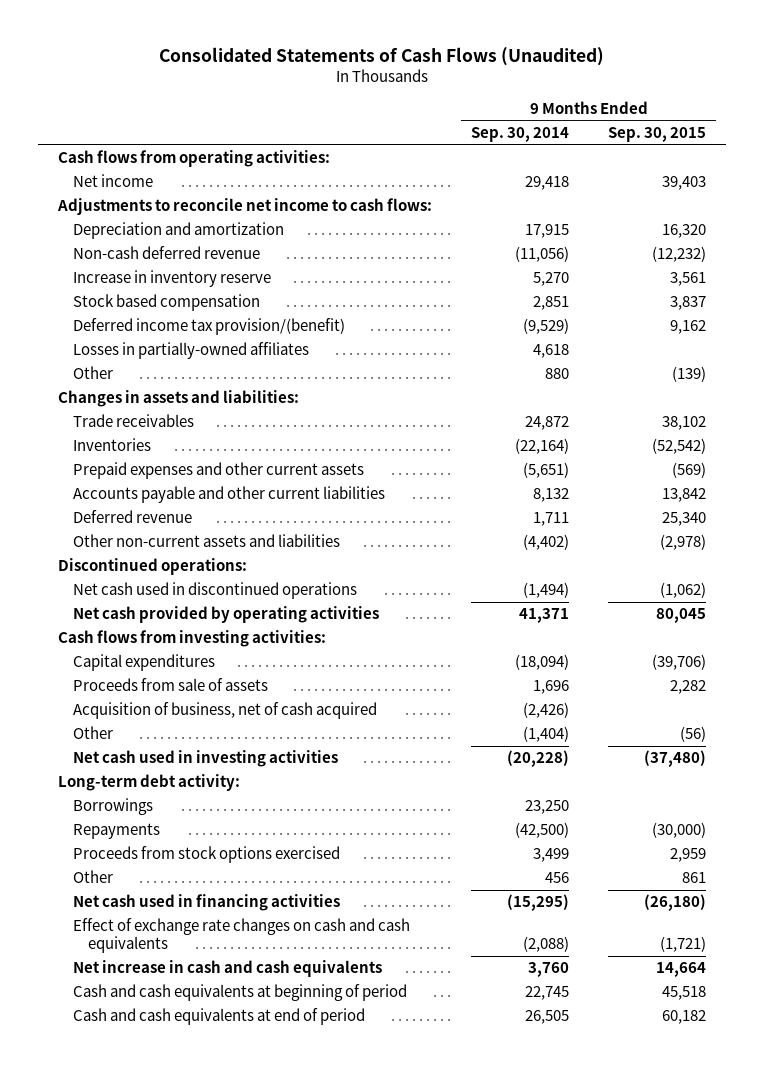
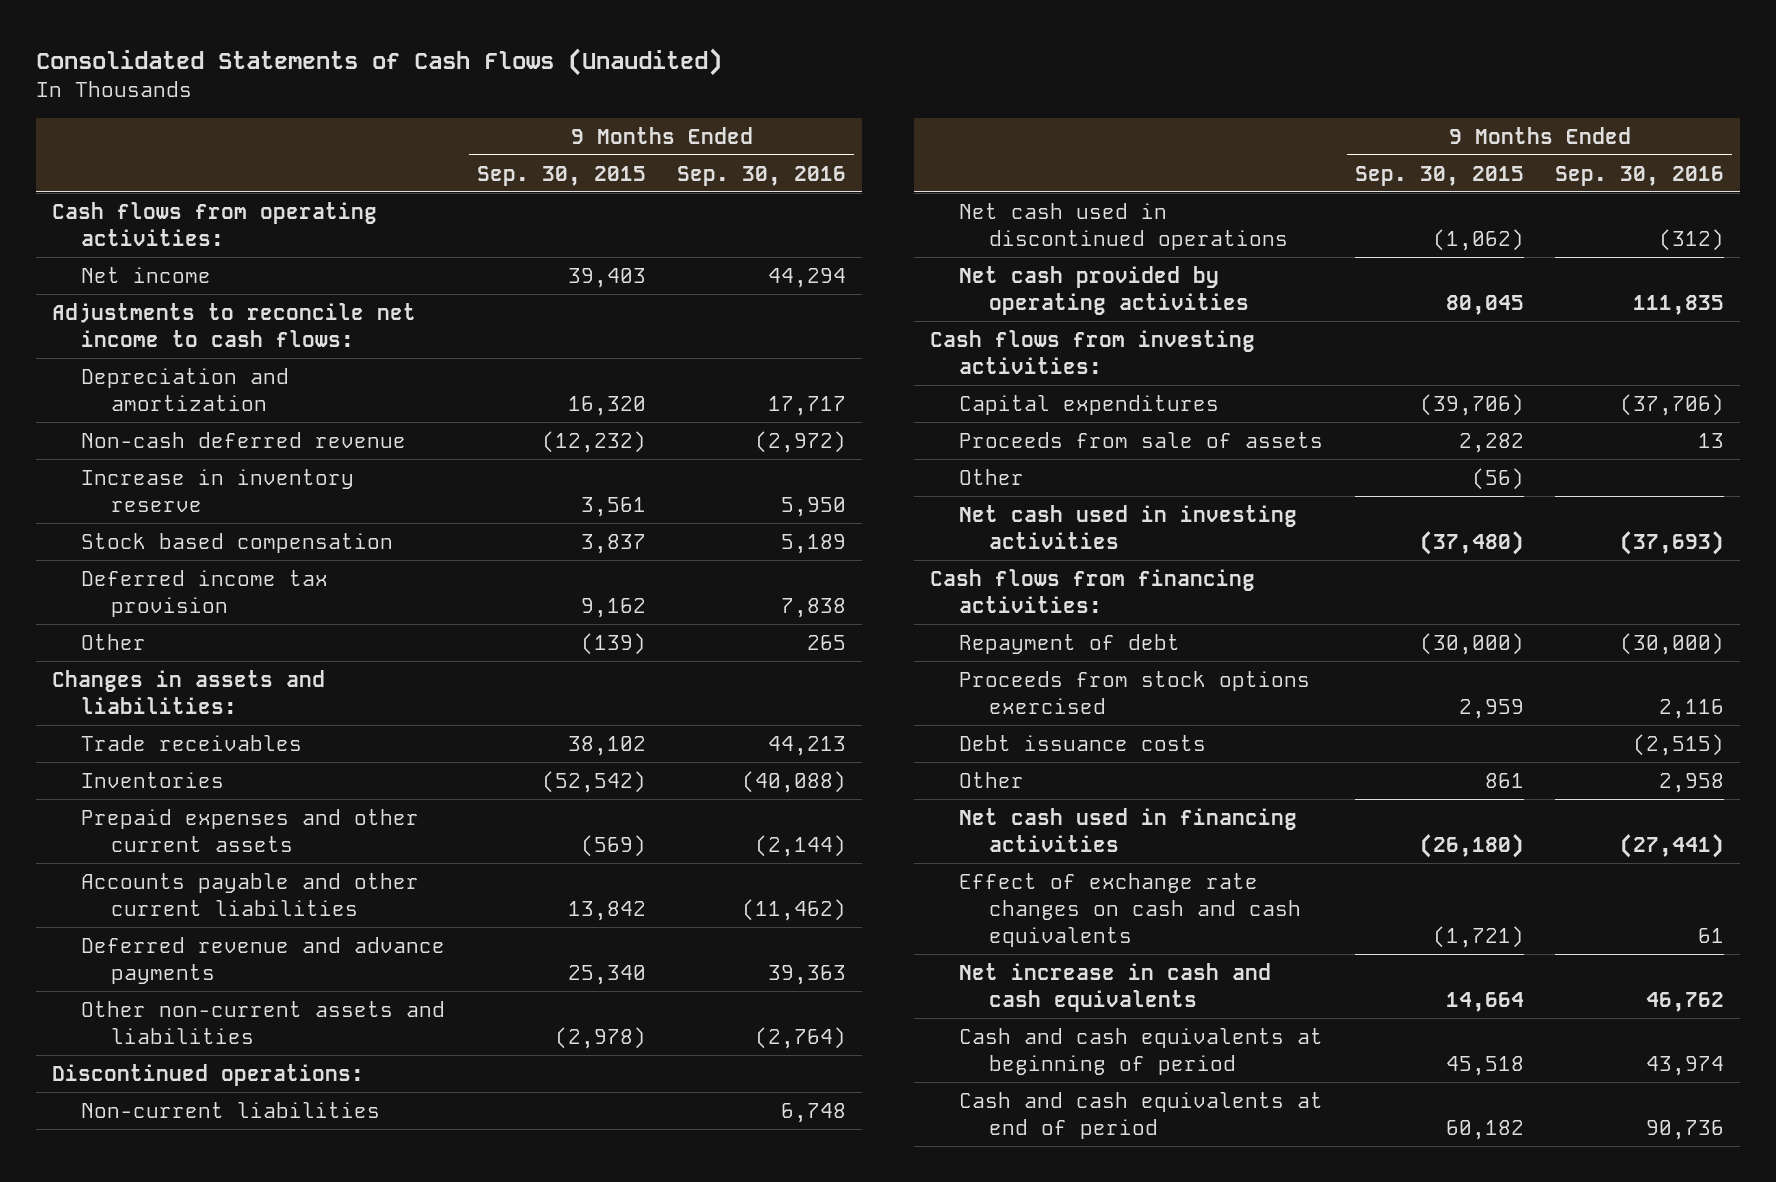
- | 9 Months Ended Sep. 30, 2014 | 9 Months Ended Sep. 30, 2015
+ | 9 Months Ended Sep. 30, 2015 | 9 Months Ended Sep. 30, 2016
- Deferred income tax provision/(benefit) | (9,529) | 9,162
- Losses in partially-owned affiliates | 4,618 |
+ Deferred income tax provision | 9,162 | 7,838
- Deferred revenue | 1,711 | 25,340
+ Deferred revenue and advance payments | 25,340 | 39,363
+ Non-current liabilities | | 6,748
- Acquisition of business, net of cash acquired | (2,426) |
- Long-term debt activity:
- Borrowings | 23,250 |
- Repayments | (42,500) | (30,000)
+ Cash flows from financing activities:
+ Repayment of debt | (30,000) | (30,000)
+ Debt issuance costs | | (2,515)

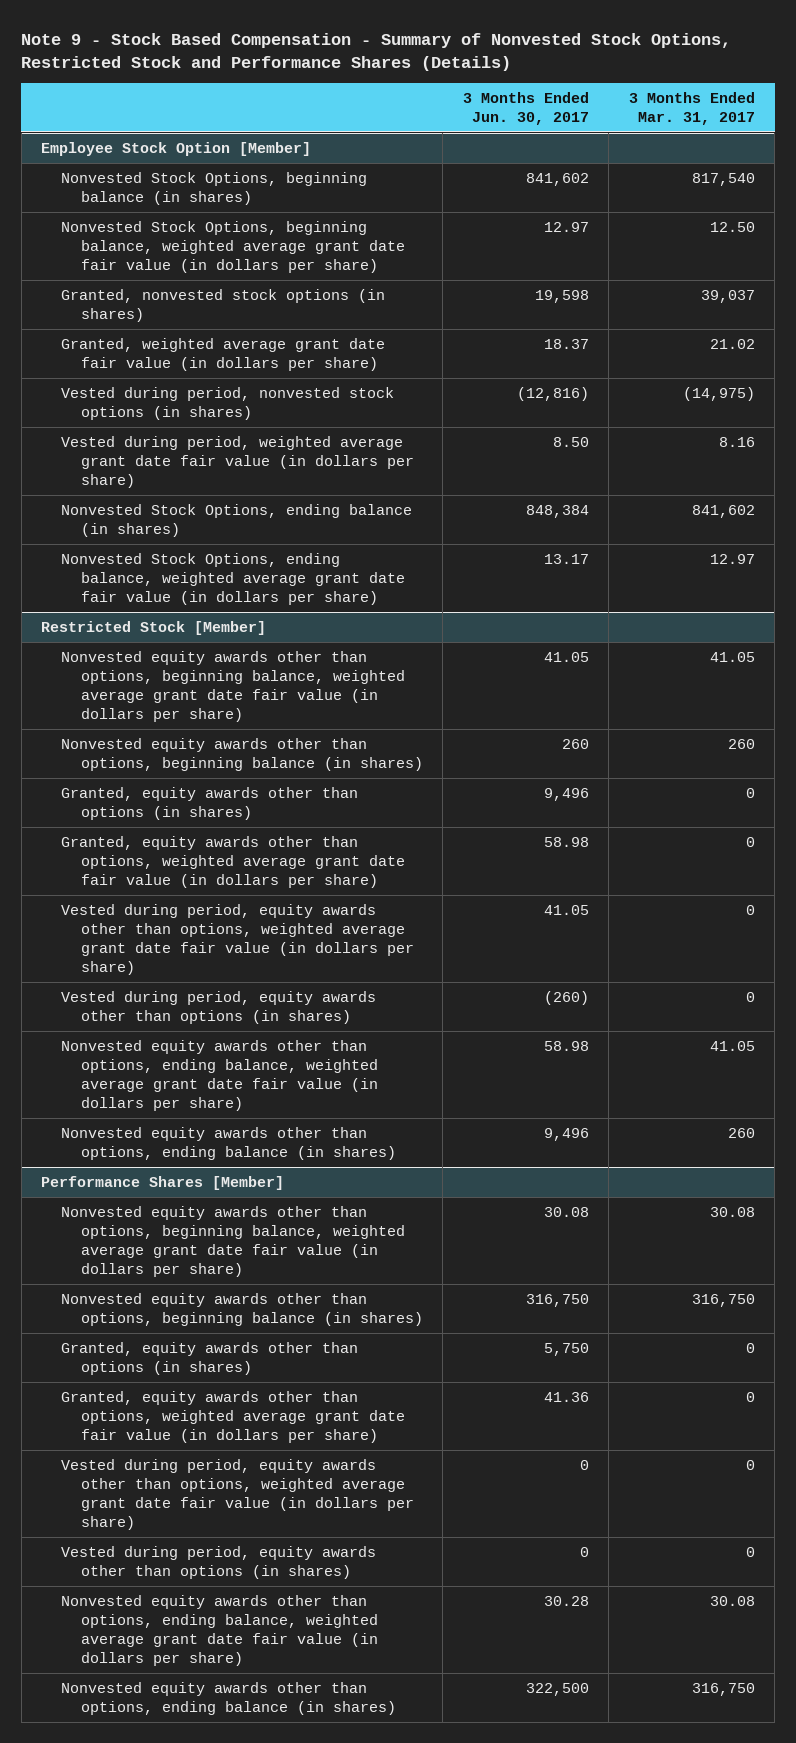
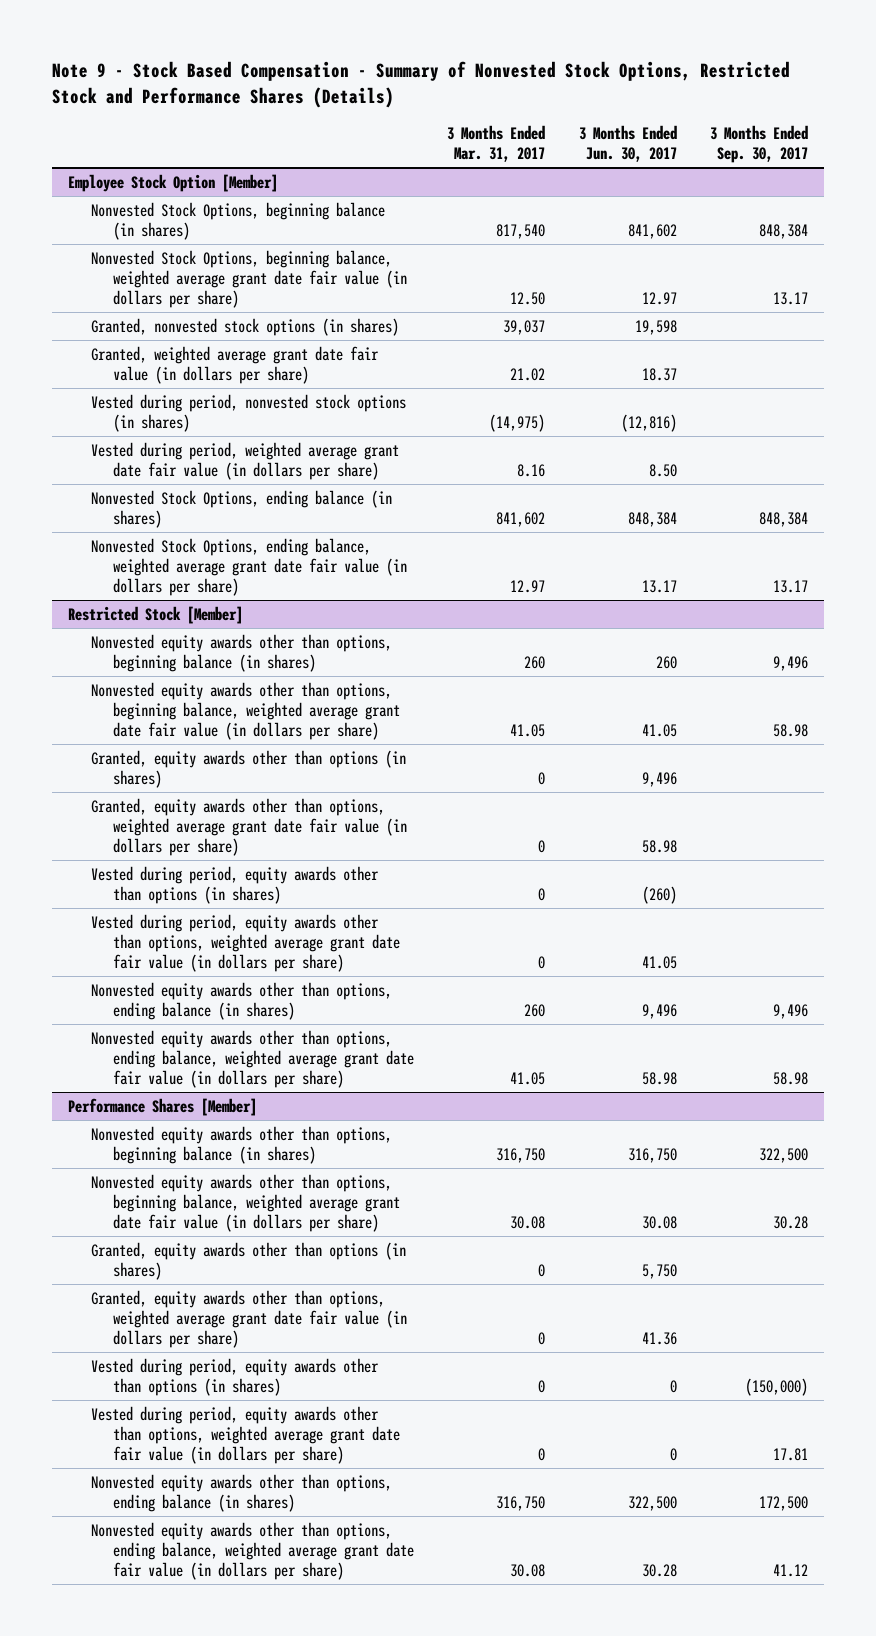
- | 3 Months Ended Jun. 30, 2017 | 3 Months Ended Mar. 31, 2017
+ | 3 Months Ended Mar. 31, 2017 | 3 Months Ended Jun. 30, 2017 | 3 Months Ended Sep. 30, 2017
@ Restricted Stock [Member]
moved down: Nonvested equity awards other than options, beginning balance, weighted average grant date fair value (in dollars per share) | 41.05 | 41.05 | 58.98
moved down: Vested during period, equity awards other than options, weighted average grant date fair value (in dollars per share) | 0 | 41.05 |
moved down: Nonvested equity awards other than options, ending balance, weighted average grant date fair value (in dollars per share) | 41.05 | 58.98 | 58.98
@ Performance Shares [Member]
moved down: Nonvested equity awards other than options, beginning balance, weighted average grant date fair value (in dollars per share) | 30.08 | 30.08 | 30.28
moved down: Vested during period, equity awards other than options, weighted average grant date fair value (in dollars per share) | 0 | 0 | 17.81
moved down: Nonvested equity awards other than options, ending balance, weighted average grant date fair value (in dollars per share) | 30.08 | 30.28 | 41.12

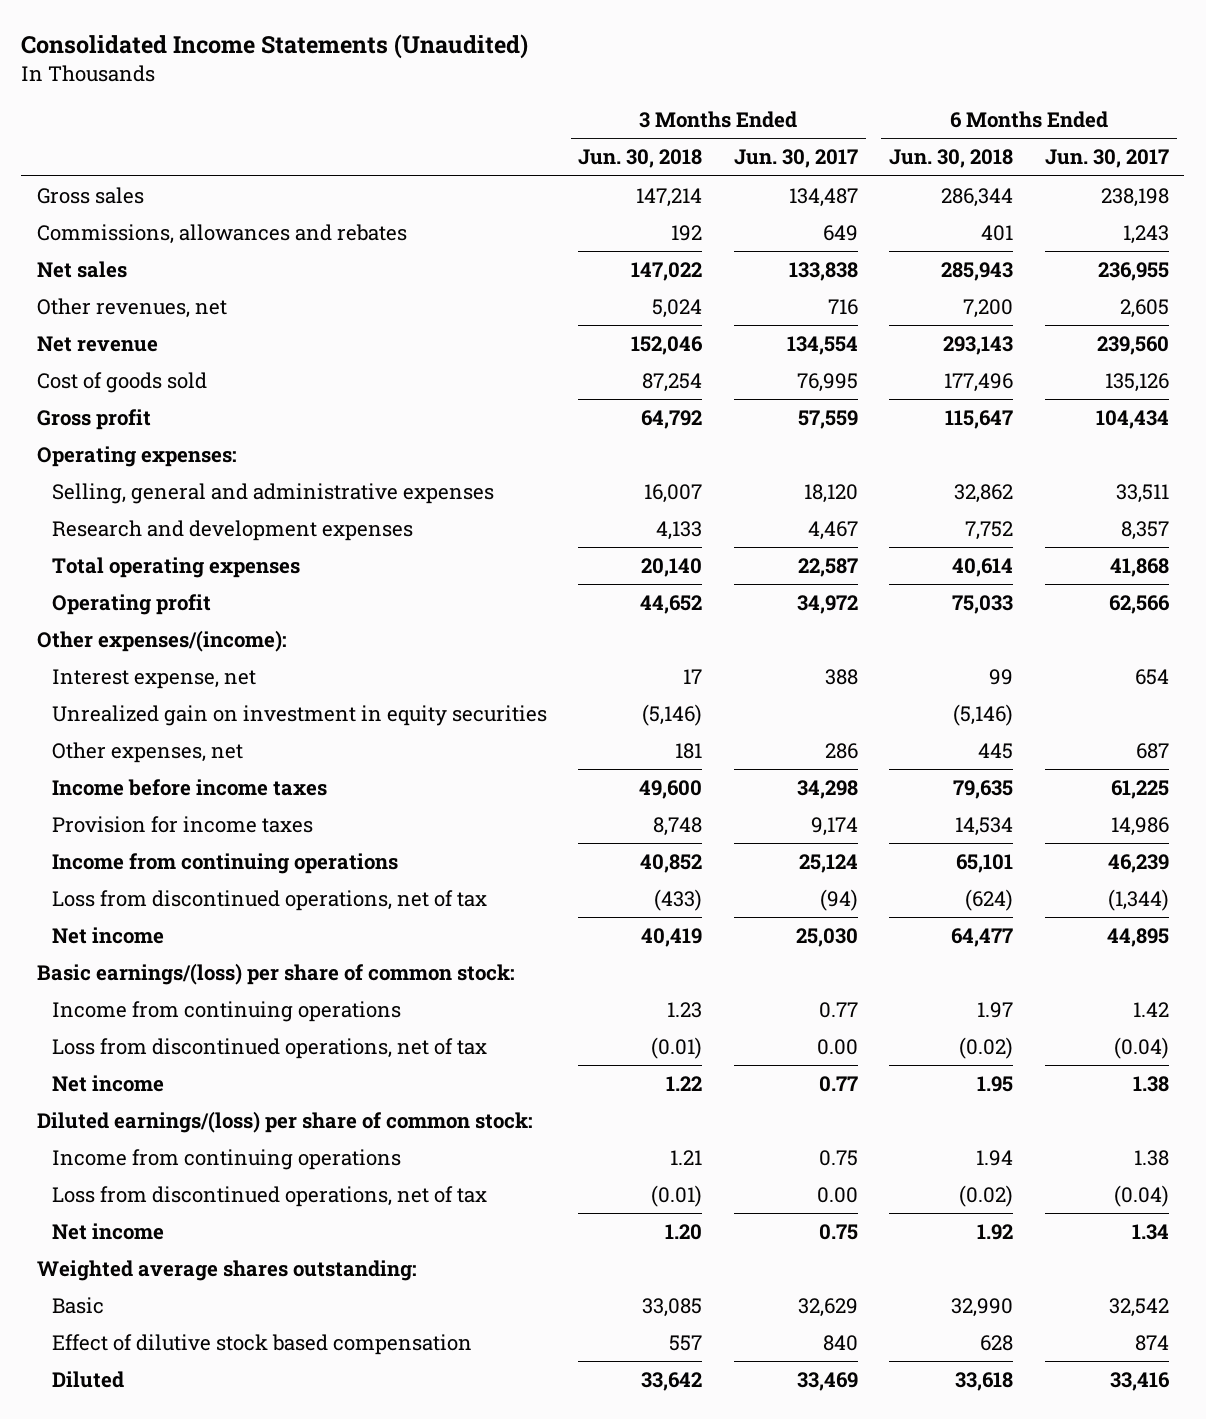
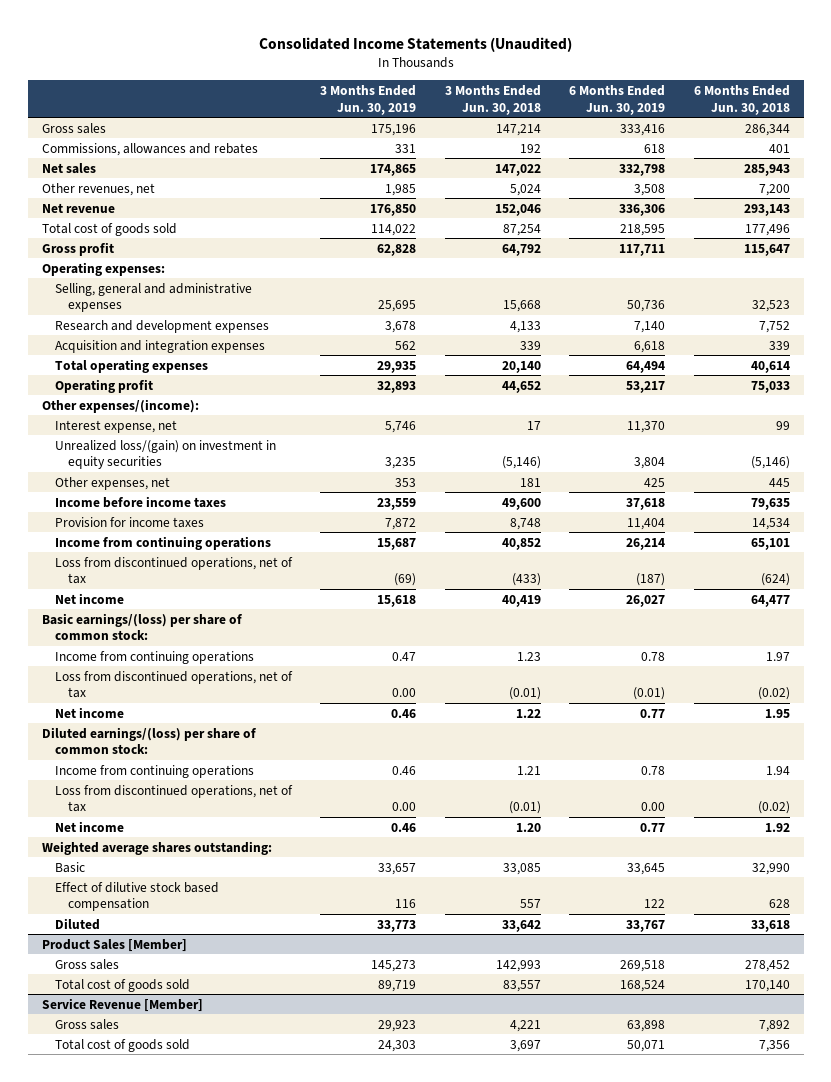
- | 3 Months Ended Jun. 30, 2018 | 3 Months Ended Jun. 30, 2017 | 6 Months Ended Jun. 30, 2018 | 6 Months Ended Jun. 30, 2017
+ | 3 Months Ended Jun. 30, 2019 | 3 Months Ended Jun. 30, 2018 | 6 Months Ended Jun. 30, 2019 | 6 Months Ended Jun. 30, 2018
- Cost of goods sold | 87,254 | 76,995 | 177,496 | 135,126
+ Total cost of goods sold | 114,022 | 87,254 | 218,595 | 177,496
- Selling, general and administrative expenses | 16,007 | 18,120 | 32,862 | 33,511
+ Selling, general and administrative expenses | 25,695 | 15,668 | 50,736 | 32,523
+ Acquisition and integration expenses | 562 | 339 | 6,618 | 339
- Unrealized gain on investment in equity securities | (5,146) | | (5,146) |
+ Unrealized loss/(gain) on investment in equity securities | 3,235 | (5,146) | 3,804 | (5,146)
+ Product Sales [Member]
+ Gross sales | 145,273 | 142,993 | 269,518 | 278,452
+ Total cost of goods sold | 89,719 | 83,557 | 168,524 | 170,140
+ Service Revenue [Member]
+ Gross sales | 29,923 | 4,221 | 63,898 | 7,892
+ Total cost of goods sold | 24,303 | 3,697 | 50,071 | 7,356

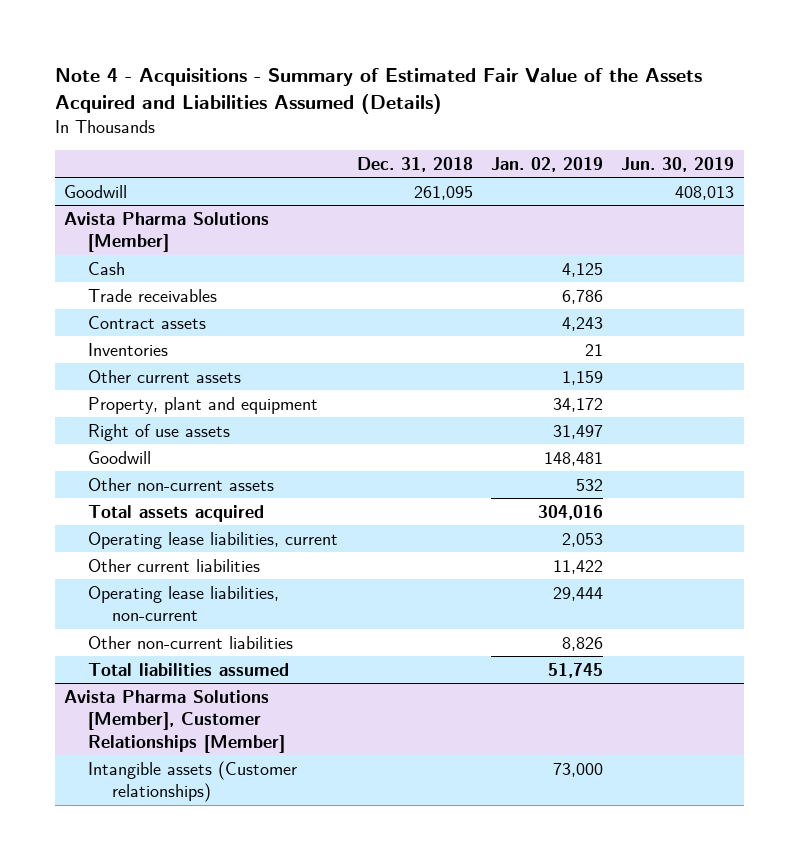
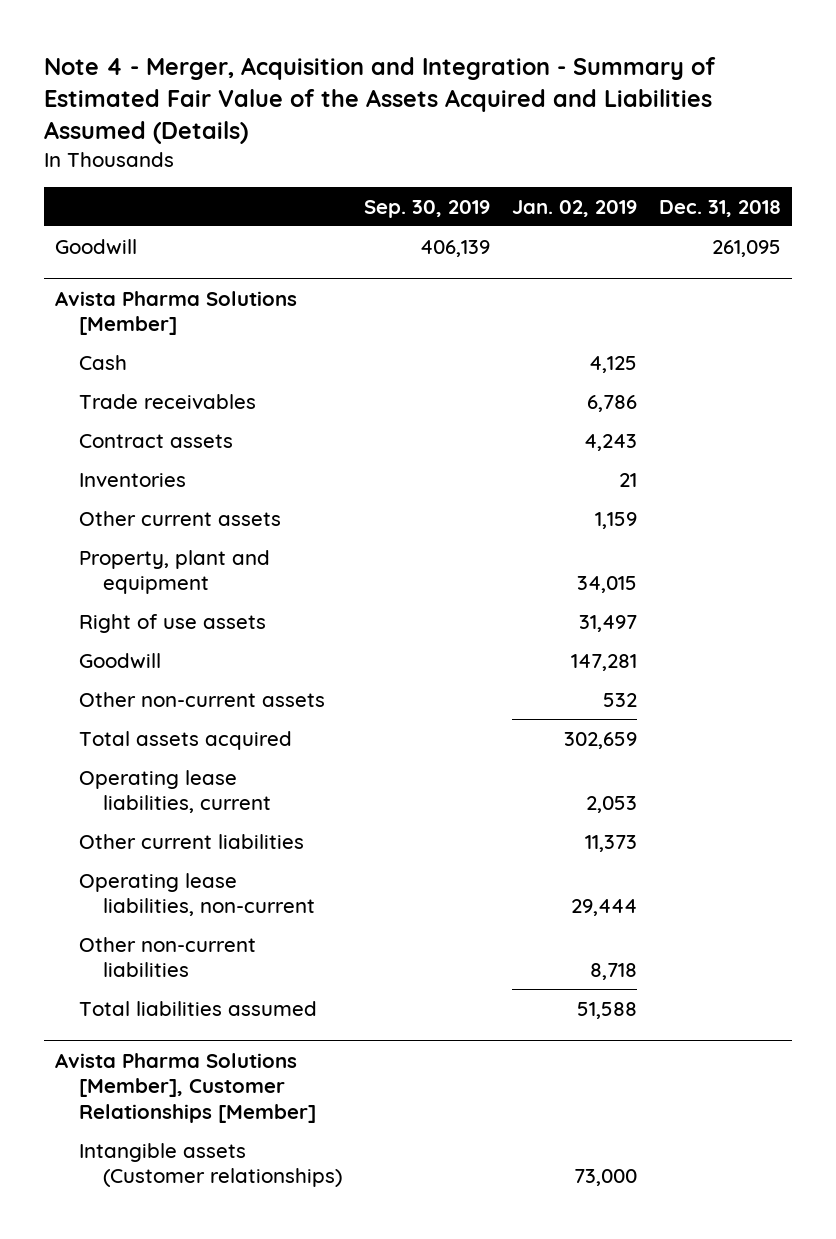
- Note 4 - Acquisitions - Summary of Estimated Fair Value of the Assets Acquired and Liabilities Assumed (Details)
+ Note 4 - Merger, Acquisition and Integration - Summary of Estimated Fair Value of the Assets Acquired and Liabilities Assumed (Details)
- | Dec. 31, 2018 | Jan. 02, 2019 | Jun. 30, 2019
+ | Sep. 30, 2019 | Jan. 02, 2019 | Dec. 31, 2018
@ Avista Pharma Solutions [Member]
- Property, plant and equipment | | 34,172 |
+ Property, plant and equipment | | 34,015 |
- Goodwill | | 148,481 |
+ Goodwill | | 147,281 |
- Total assets acquired | | 304,016 |
+ Total assets acquired | | 302,659 |
- Other current liabilities | | 11,422 |
+ Other current liabilities | | 11,373 |
- Other non-current liabilities | | 8,826 |
- Total liabilities assumed | | 51,745 |
+ Other non-current liabilities | | 8,718 |
+ Total liabilities assumed | | 51,588 |

